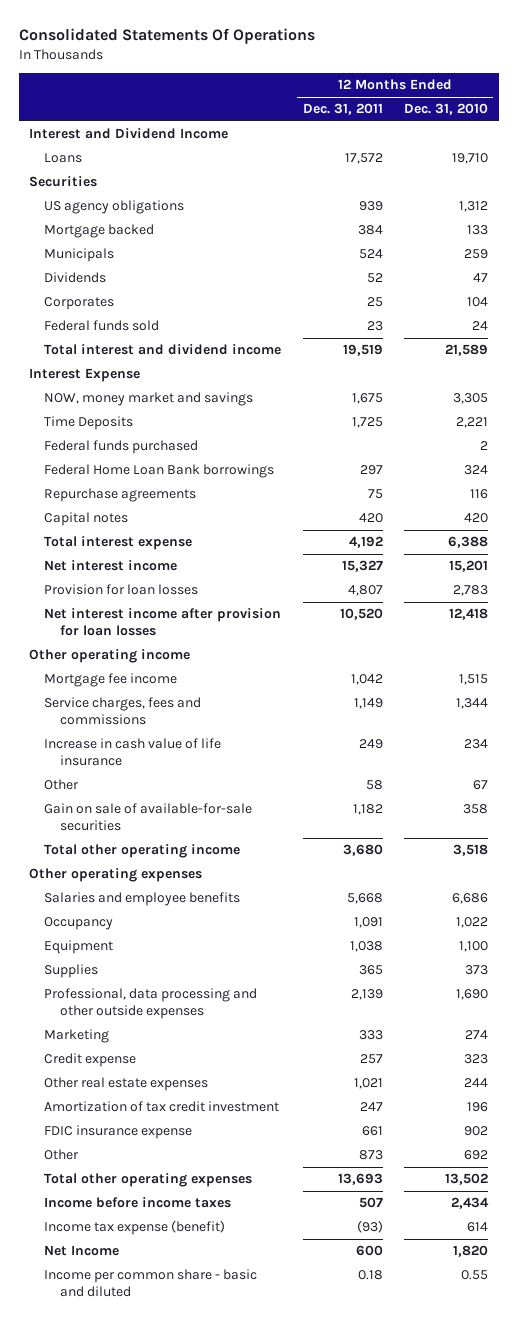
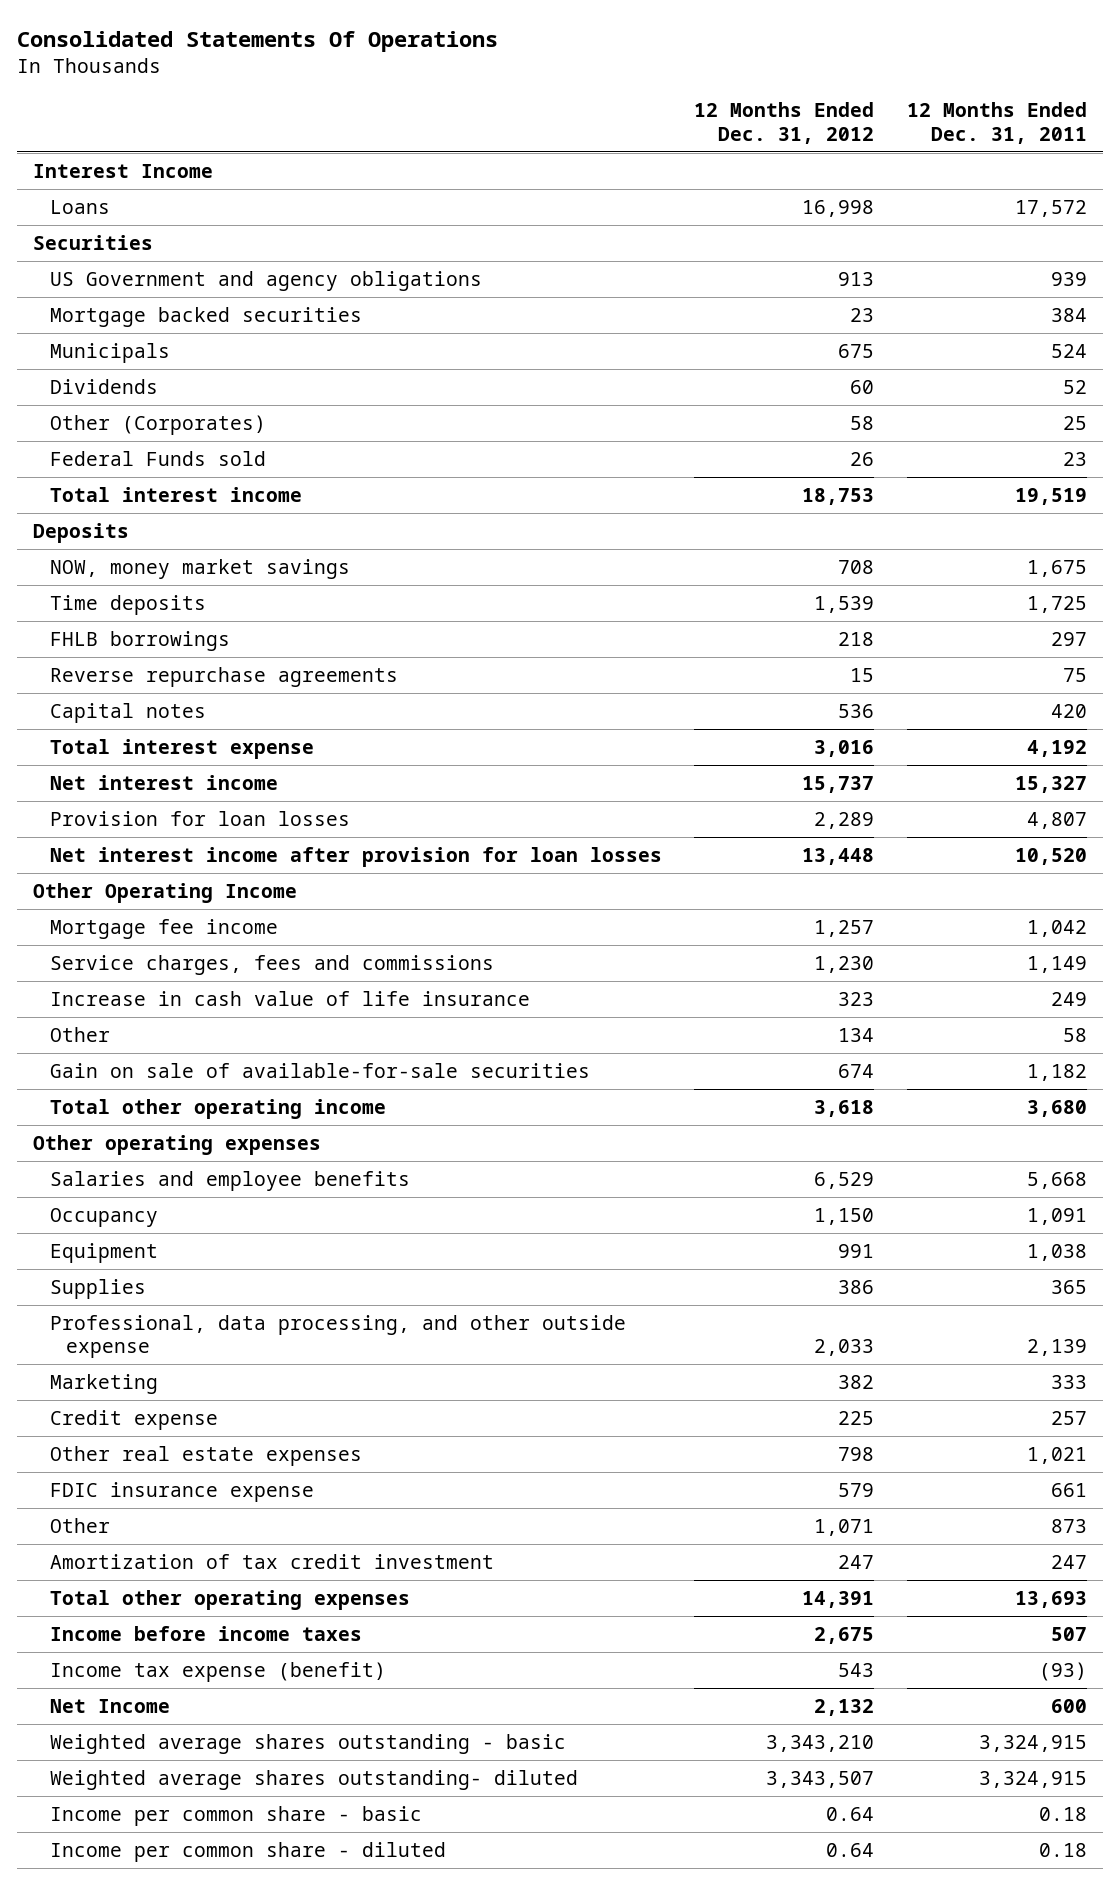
- | 12 Months Ended Dec. 31, 2011 | 12 Months Ended Dec. 31, 2010
+ | 12 Months Ended Dec. 31, 2012 | 12 Months Ended Dec. 31, 2011
- Interest and Dividend Income
+ Interest Income
- US agency obligations | 939 | 1,312
- Mortgage backed | 384 | 133
+ US Government and agency obligations | 913 | 939
+ Mortgage backed securities | 23 | 384
- Corporates | 25 | 104
- Federal funds sold | 23 | 24
- Total interest and dividend income | 19,519 | 21,589
- Interest Expense
- NOW, money market and savings | 1,675 | 3,305
- Time Deposits | 1,725 | 2,221
- Federal funds purchased | | 2
- Federal Home Loan Bank borrowings | 297 | 324
- Repurchase agreements | 75 | 116
+ Other (Corporates) | 58 | 25
+ Federal Funds sold | 26 | 23
+ Total interest income | 18,753 | 19,519
+ Deposits
+ NOW, money market savings | 708 | 1,675
+ Time deposits | 1,539 | 1,725
+ FHLB borrowings | 218 | 297
+ Reverse repurchase agreements | 15 | 75
- Other operating income
+ Other Operating Income
- Professional, data processing and other outside expenses | 2,139 | 1,690
+ Professional, data processing, and other outside expense | 2,033 | 2,139
moved down: Amortization of tax credit investment | 247 | 247
- Income per common share - basic and diluted | 0.18 | 0.55
+ Weighted average shares outstanding - basic | 3,343,210 | 3,324,915
+ Weighted average shares outstanding- diluted | 3,343,507 | 3,324,915
+ Income per common share - basic | 0.64 | 0.18
+ Income per common share - diluted | 0.64 | 0.18

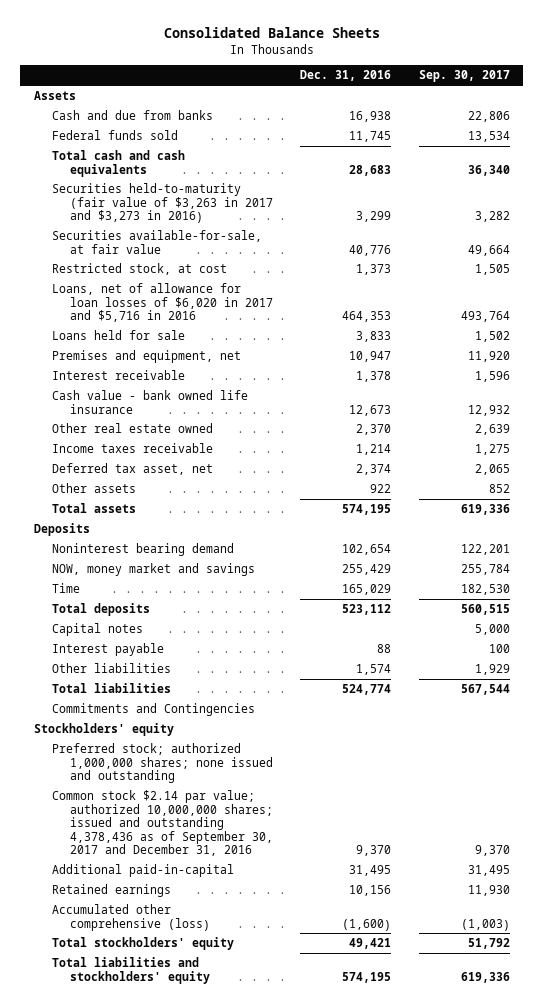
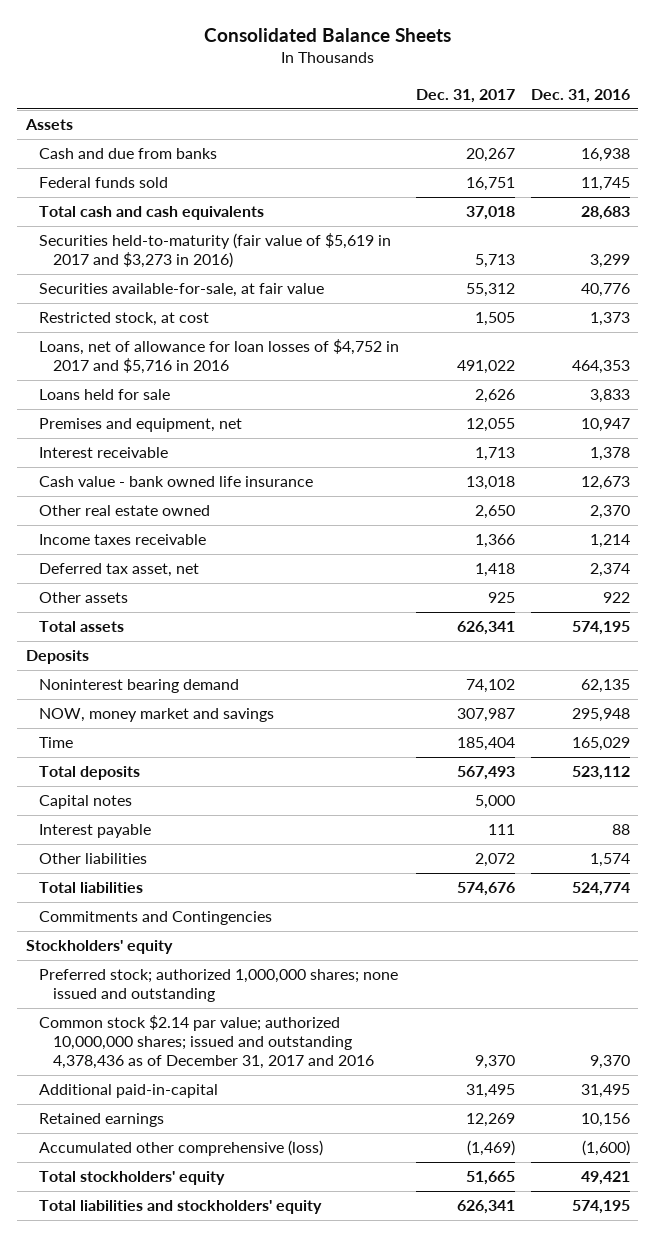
- | Dec. 31, 2016 | Sep. 30, 2017
+ | Dec. 31, 2017 | Dec. 31, 2016
- Securities held-to-maturity (fair value of $3,263 in 2017 and $3,273 in 2016) | 3,299 | 3,282
+ Securities held-to-maturity (fair value of $5,619 in 2017 and $3,273 in 2016) | 5,713 | 3,299
- Loans, net of allowance for loan losses of $6,020 in 2017 and $5,716 in 2016 | 464,353 | 493,764
+ Loans, net of allowance for loan losses of $4,752 in 2017 and $5,716 in 2016 | 491,022 | 464,353
- Noninterest bearing demand | 102,654 | 122,201
- NOW, money market and savings | 255,429 | 255,784
+ Noninterest bearing demand | 74,102 | 62,135
+ NOW, money market and savings | 307,987 | 295,948
- Common stock $2.14 par value; authorized 10,000,000 shares; issued and outstanding 4,378,436 as of September 30, 2017 and December 31, 2016 | 9,370 | 9,370
+ Common stock $2.14 par value; authorized 10,000,000 shares; issued and outstanding 4,378,436 as of December 31, 2017 and 2016 | 9,370 | 9,370

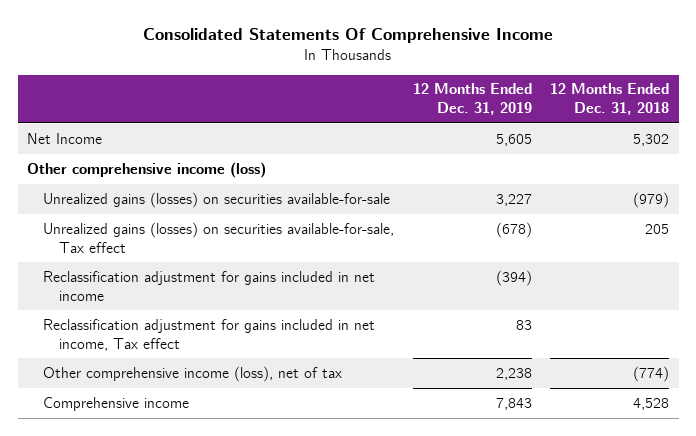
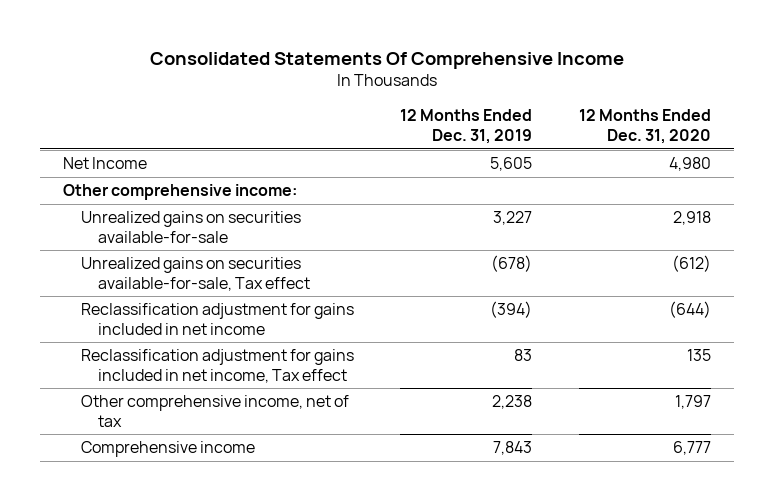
- | 12 Months Ended Dec. 31, 2019 | 12 Months Ended Dec. 31, 2018
+ | 12 Months Ended Dec. 31, 2019 | 12 Months Ended Dec. 31, 2020
- Other comprehensive income (loss)
- Unrealized gains (losses) on securities available-for-sale | 3,227 | (979)
- Unrealized gains (losses) on securities available-for-sale, Tax effect | (678) | 205
+ Other comprehensive income:
+ Unrealized gains on securities available-for-sale | 3,227 | 2,918
+ Unrealized gains on securities available-for-sale, Tax effect | (678) | (612)
- Other comprehensive income (loss), net of tax | 2,238 | (774)
+ Other comprehensive income, net of tax | 2,238 | 1,797

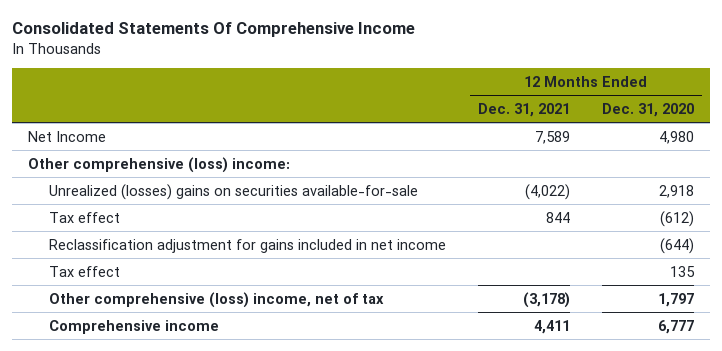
- | 12 Months Ended Dec. 31, 2019 | 12 Months Ended Dec. 31, 2020
+ | 12 Months Ended Dec. 31, 2021 | 12 Months Ended Dec. 31, 2020
- Other comprehensive income:
- Unrealized gains on securities available-for-sale | 3,227 | 2,918
- Unrealized gains on securities available-for-sale, Tax effect | (678) | (612)
+ Other comprehensive (loss) income:
+ Unrealized (losses) gains on securities available-for-sale | (4,022) | 2,918
+ Tax effect | 844 | (612)
- Reclassification adjustment for gains included in net income, Tax effect | 83 | 135
- Other comprehensive income, net of tax | 2,238 | 1,797
+ Tax effect | | 135
+ Other comprehensive (loss) income, net of tax | (3,178) | 1,797

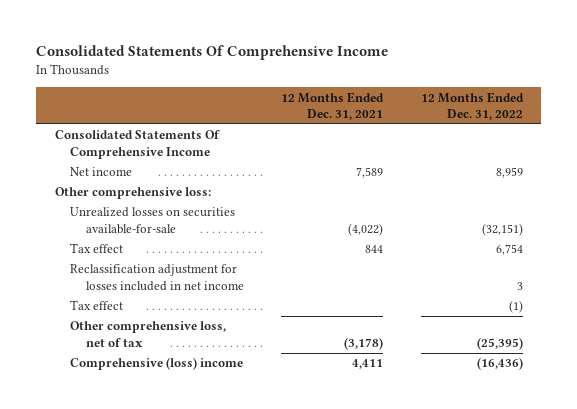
- | 12 Months Ended Dec. 31, 2021 | 12 Months Ended Dec. 31, 2020
+ | 12 Months Ended Dec. 31, 2021 | 12 Months Ended Dec. 31, 2022
- Net Income | 7,589 | 4,980
- Other comprehensive (loss) income:
- Unrealized (losses) gains on securities available-for-sale | (4,022) | 2,918
+ Consolidated Statements Of Comprehensive Income
+ Net income | 7,589 | 8,959
+ Other comprehensive loss:
+ Unrealized losses on securities available-for-sale | (4,022) | (32,151)
- Reclassification adjustment for gains included in net income | | (644)
+ Reclassification adjustment for losses included in net income | | 3
- Other comprehensive (loss) income, net of tax | (3,178) | 1,797
- Comprehensive income | 4,411 | 6,777
+ Other comprehensive loss, net of tax | (3,178) | (25,395)
+ Comprehensive (loss) income | 4,411 | (16,436)

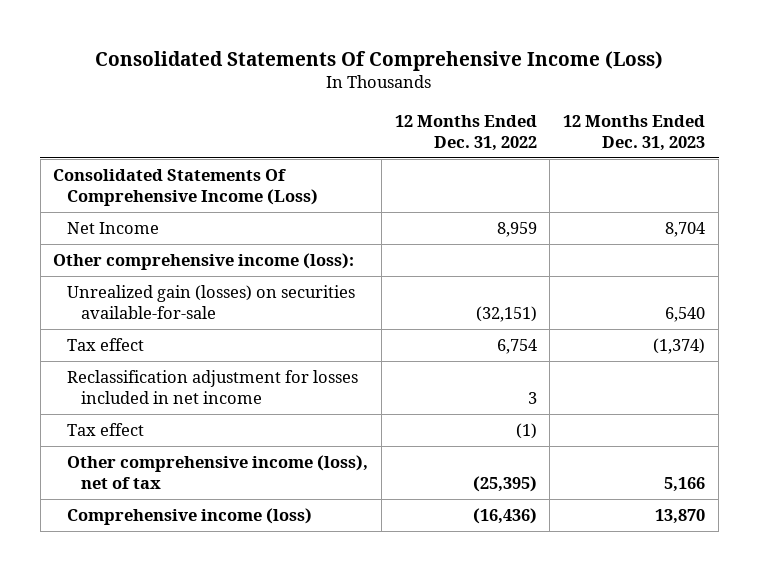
- Consolidated Statements Of Comprehensive Income
+ Consolidated Statements Of Comprehensive Income (Loss)
- | 12 Months Ended Dec. 31, 2021 | 12 Months Ended Dec. 31, 2022
+ | 12 Months Ended Dec. 31, 2022 | 12 Months Ended Dec. 31, 2023
- Consolidated Statements Of Comprehensive Income
- Net income | 7,589 | 8,959
- Other comprehensive loss:
- Unrealized losses on securities available-for-sale | (4,022) | (32,151)
+ Consolidated Statements Of Comprehensive Income (Loss)
+ Net Income | 8,959 | 8,704
+ Other comprehensive income (loss):
+ Unrealized gain (losses) on securities available-for-sale | (32,151) | 6,540
- Other comprehensive loss, net of tax | (3,178) | (25,395)
- Comprehensive (loss) income | 4,411 | (16,436)
+ Other comprehensive income (loss), net of tax | (25,395) | 5,166
+ Comprehensive income (loss) | (16,436) | 13,870

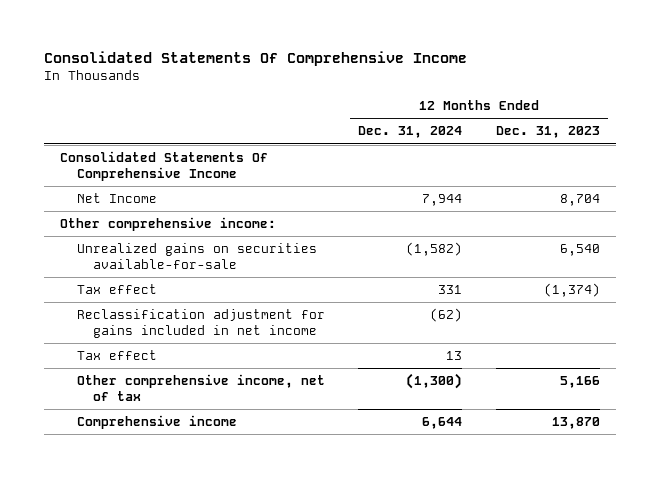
- Consolidated Statements Of Comprehensive Income (Loss)
+ Consolidated Statements Of Comprehensive Income
- | 12 Months Ended Dec. 31, 2022 | 12 Months Ended Dec. 31, 2023
+ | 12 Months Ended Dec. 31, 2024 | 12 Months Ended Dec. 31, 2023
- Consolidated Statements Of Comprehensive Income (Loss)
+ Consolidated Statements Of Comprehensive Income
- Other comprehensive income (loss):
- Unrealized gain (losses) on securities available-for-sale | (32,151) | 6,540
+ Other comprehensive income:
+ Unrealized gains on securities available-for-sale | (1,582) | 6,540
- Reclassification adjustment for losses included in net income | 3 |
+ Reclassification adjustment for gains included in net income | (62) |
- Other comprehensive income (loss), net of tax | (25,395) | 5,166
- Comprehensive income (loss) | (16,436) | 13,870
+ Other comprehensive income, net of tax | (1,300) | 5,166
+ Comprehensive income | 6,644 | 13,870

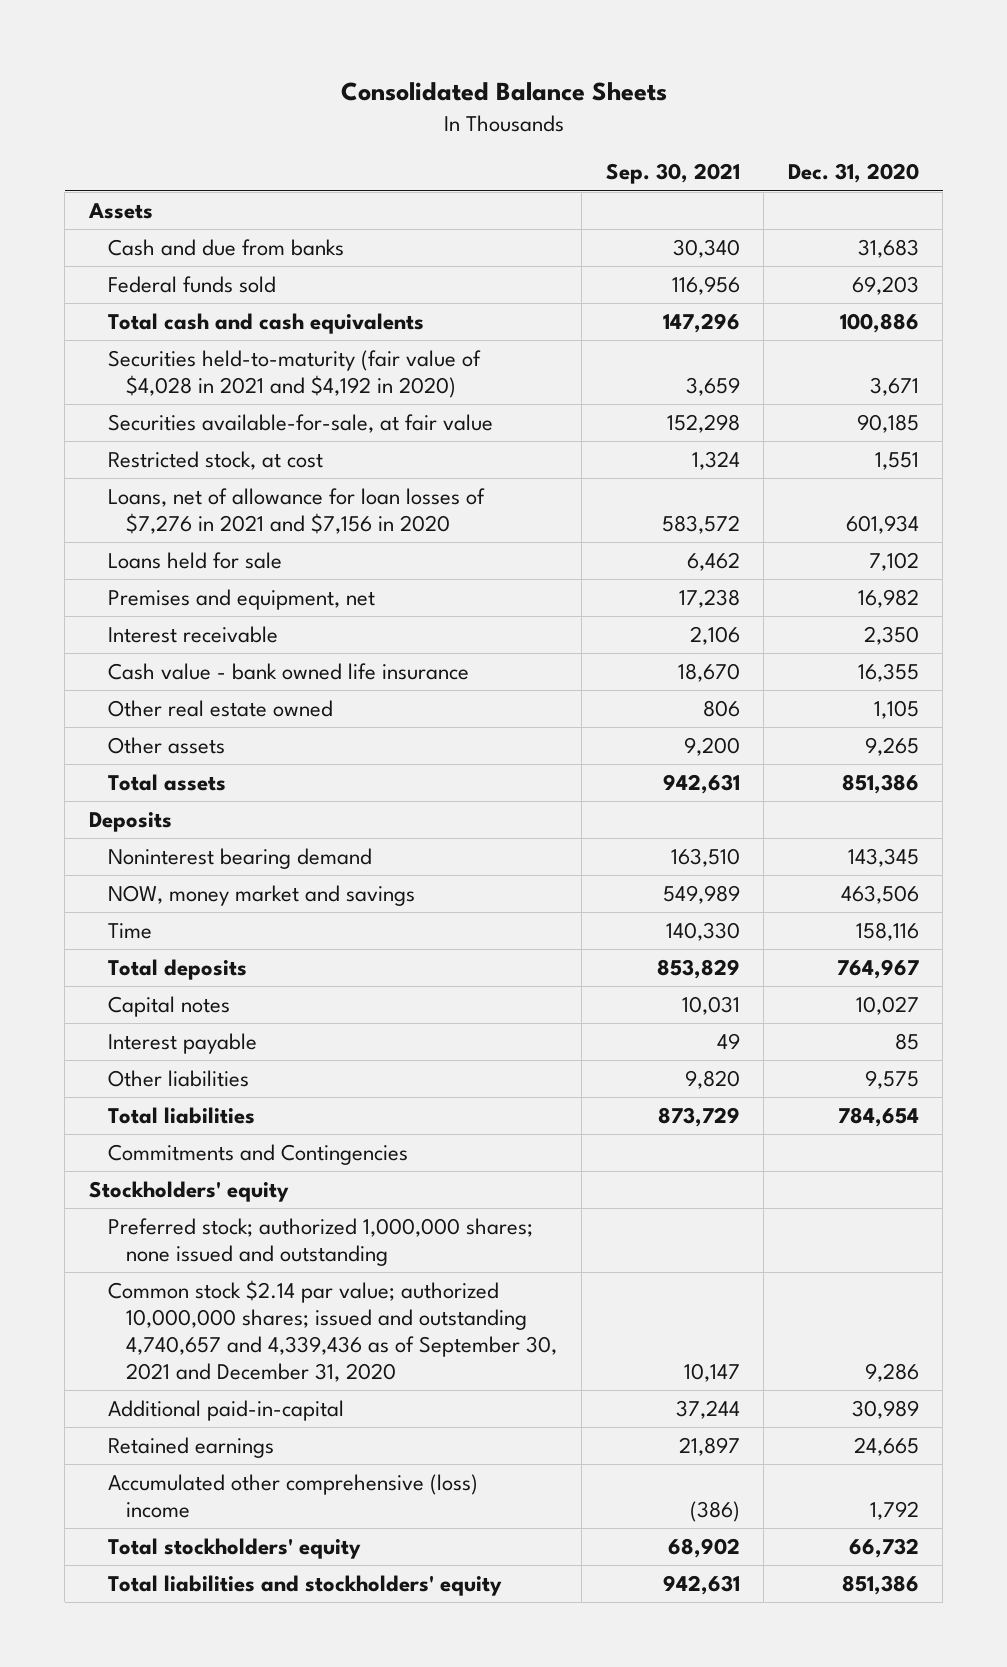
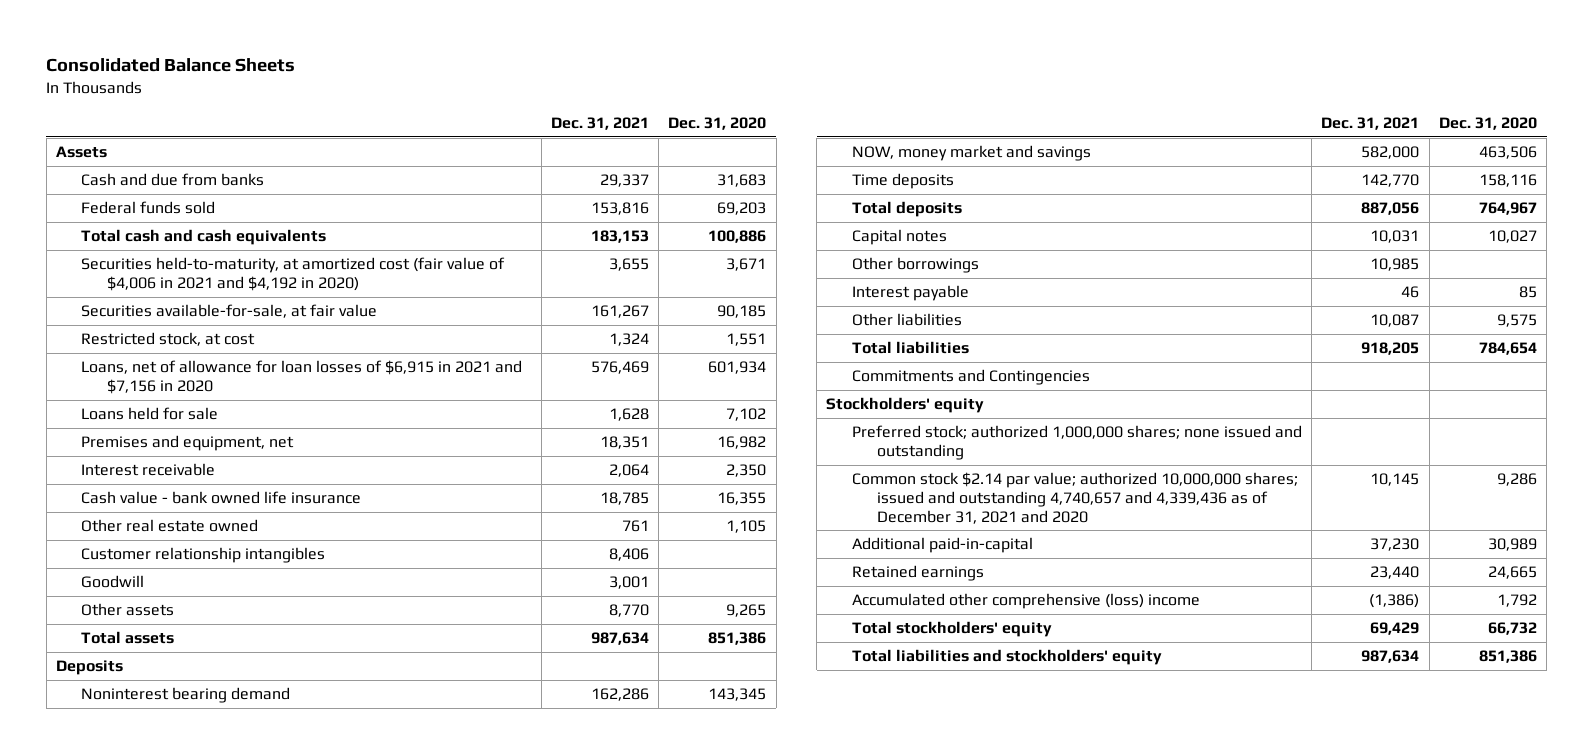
- | Sep. 30, 2021 | Dec. 31, 2020
+ | Dec. 31, 2021 | Dec. 31, 2020
- Securities held-to-maturity (fair value of $4,028 in 2021 and $4,192 in 2020) | 3,659 | 3,671
+ Securities held-to-maturity, at amortized cost (fair value of $4,006 in 2021 and $4,192 in 2020) | 3,655 | 3,671
- Loans, net of allowance for loan losses of $7,276 in 2021 and $7,156 in 2020 | 583,572 | 601,934
+ Loans, net of allowance for loan losses of $6,915 in 2021 and $7,156 in 2020 | 576,469 | 601,934
+ Customer relationship intangibles | 8,406 |
+ Goodwill | 3,001 |
- Time | 140,330 | 158,116
+ Time deposits | 142,770 | 158,116
+ Other borrowings | 10,985 |
- Common stock $2.14 par value; authorized 10,000,000 shares; issued and outstanding 4,740,657 and 4,339,436 as of September 30, 2021 and December 31, 2020 | 10,147 | 9,286
+ Common stock $2.14 par value; authorized 10,000,000 shares; issued and outstanding 4,740,657 and 4,339,436 as of December 31, 2021 and 2020 | 10,145 | 9,286

